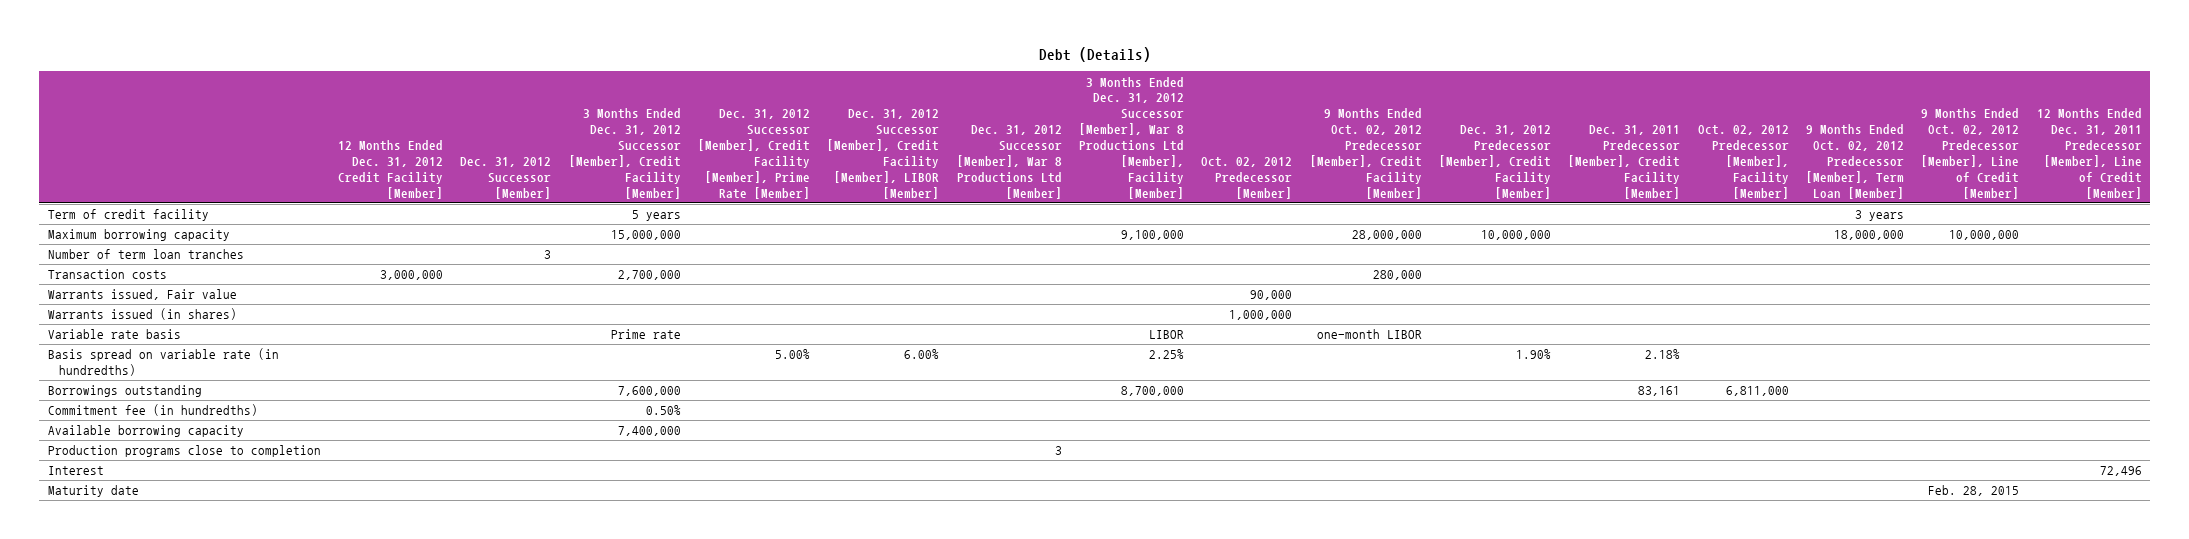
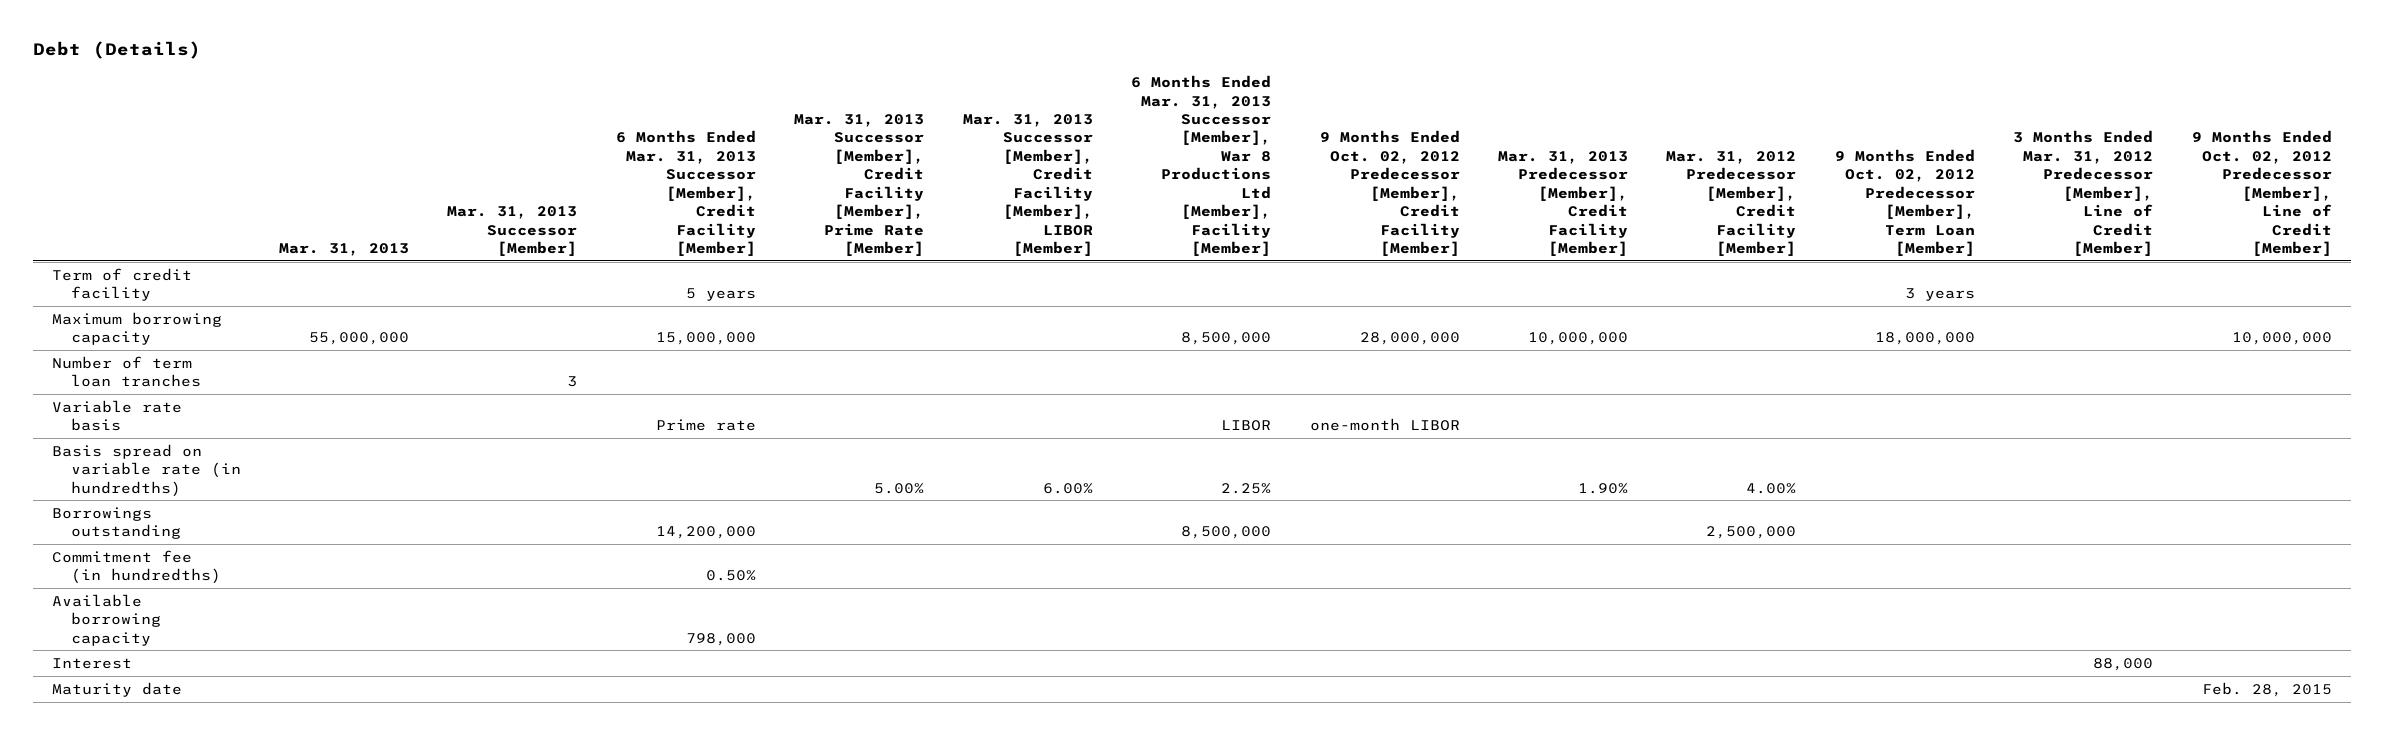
- | 12 Months Ended Dec. 31, 2012 Credit Facility [Member] | Dec. 31, 2012 Successor [Member] | 3 Months Ended Dec. 31, 2012 Successor [Member], Credit Facility [Member] | Dec. 31, 2012 Successor [Member], Credit Facility [Member], Prime Rate [Member] | Dec. 31, 2012 Successor [Member], Credit Facility [Member], LIBOR [Member] | Dec. 31, 2012 Successor [Member], War 8 Productions Ltd [Member] | 3 Months Ended Dec. 31, 2012 Successor [Member], War 8 Productions Ltd [Member], Facility [Member] | Oct. 02, 2012 Predecessor [Member] | 9 Months Ended Oct. 02, 2012 Predecessor [Member], Credit Facility [Member] | Dec. 31, 2012 Predecessor [Member], Credit Facility [Member] | Dec. 31, 2011 Predecessor [Member], Credit Facility [Member] | Oct. 02, 2012 Predecessor [Member], Facility [Member] | 9 Months Ended Oct. 02, 2012 Predecessor [Member], Term Loan [Member] | 9 Months Ended Oct. 02, 2012 Predecessor [Member], Line of Credit [Member] | 12 Months Ended Dec. 31, 2011 Predecessor [Member], Line of Credit [Member]
+ | Mar. 31, 2013 | Mar. 31, 2013 Successor [Member] | 6 Months Ended Mar. 31, 2013 Successor [Member], Credit Facility [Member] | Mar. 31, 2013 Successor [Member], Credit Facility [Member], Prime Rate [Member] | Mar. 31, 2013 Successor [Member], Credit Facility [Member], LIBOR [Member] | 6 Months Ended Mar. 31, 2013 Successor [Member], War 8 Productions Ltd [Member], Facility [Member] | 9 Months Ended Oct. 02, 2012 Predecessor [Member], Credit Facility [Member] | Mar. 31, 2013 Predecessor [Member], Credit Facility [Member] | Mar. 31, 2012 Predecessor [Member], Credit Facility [Member] | 9 Months Ended Oct. 02, 2012 Predecessor [Member], Term Loan [Member] | 3 Months Ended Mar. 31, 2012 Predecessor [Member], Line of Credit [Member] | 9 Months Ended Oct. 02, 2012 Predecessor [Member], Line of Credit [Member]
- Transaction costs | 3,000,000 | | 2,700,000 | | | | | | 280,000 | | | | | |
- Warrants issued, Fair value | | | | | | | | 90,000 | | | | | | |
- Warrants issued (in shares) | | | | | | | | 1,000,000 | | | | | | |
- Production programs close to completion | | | | | | 3 | | | | | | | | |

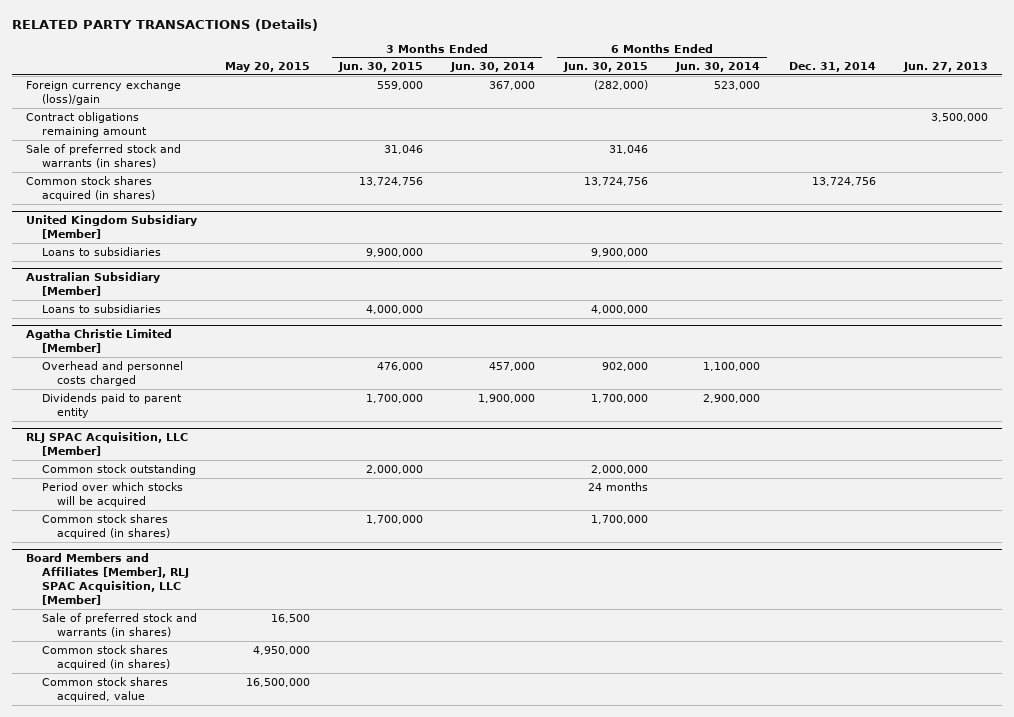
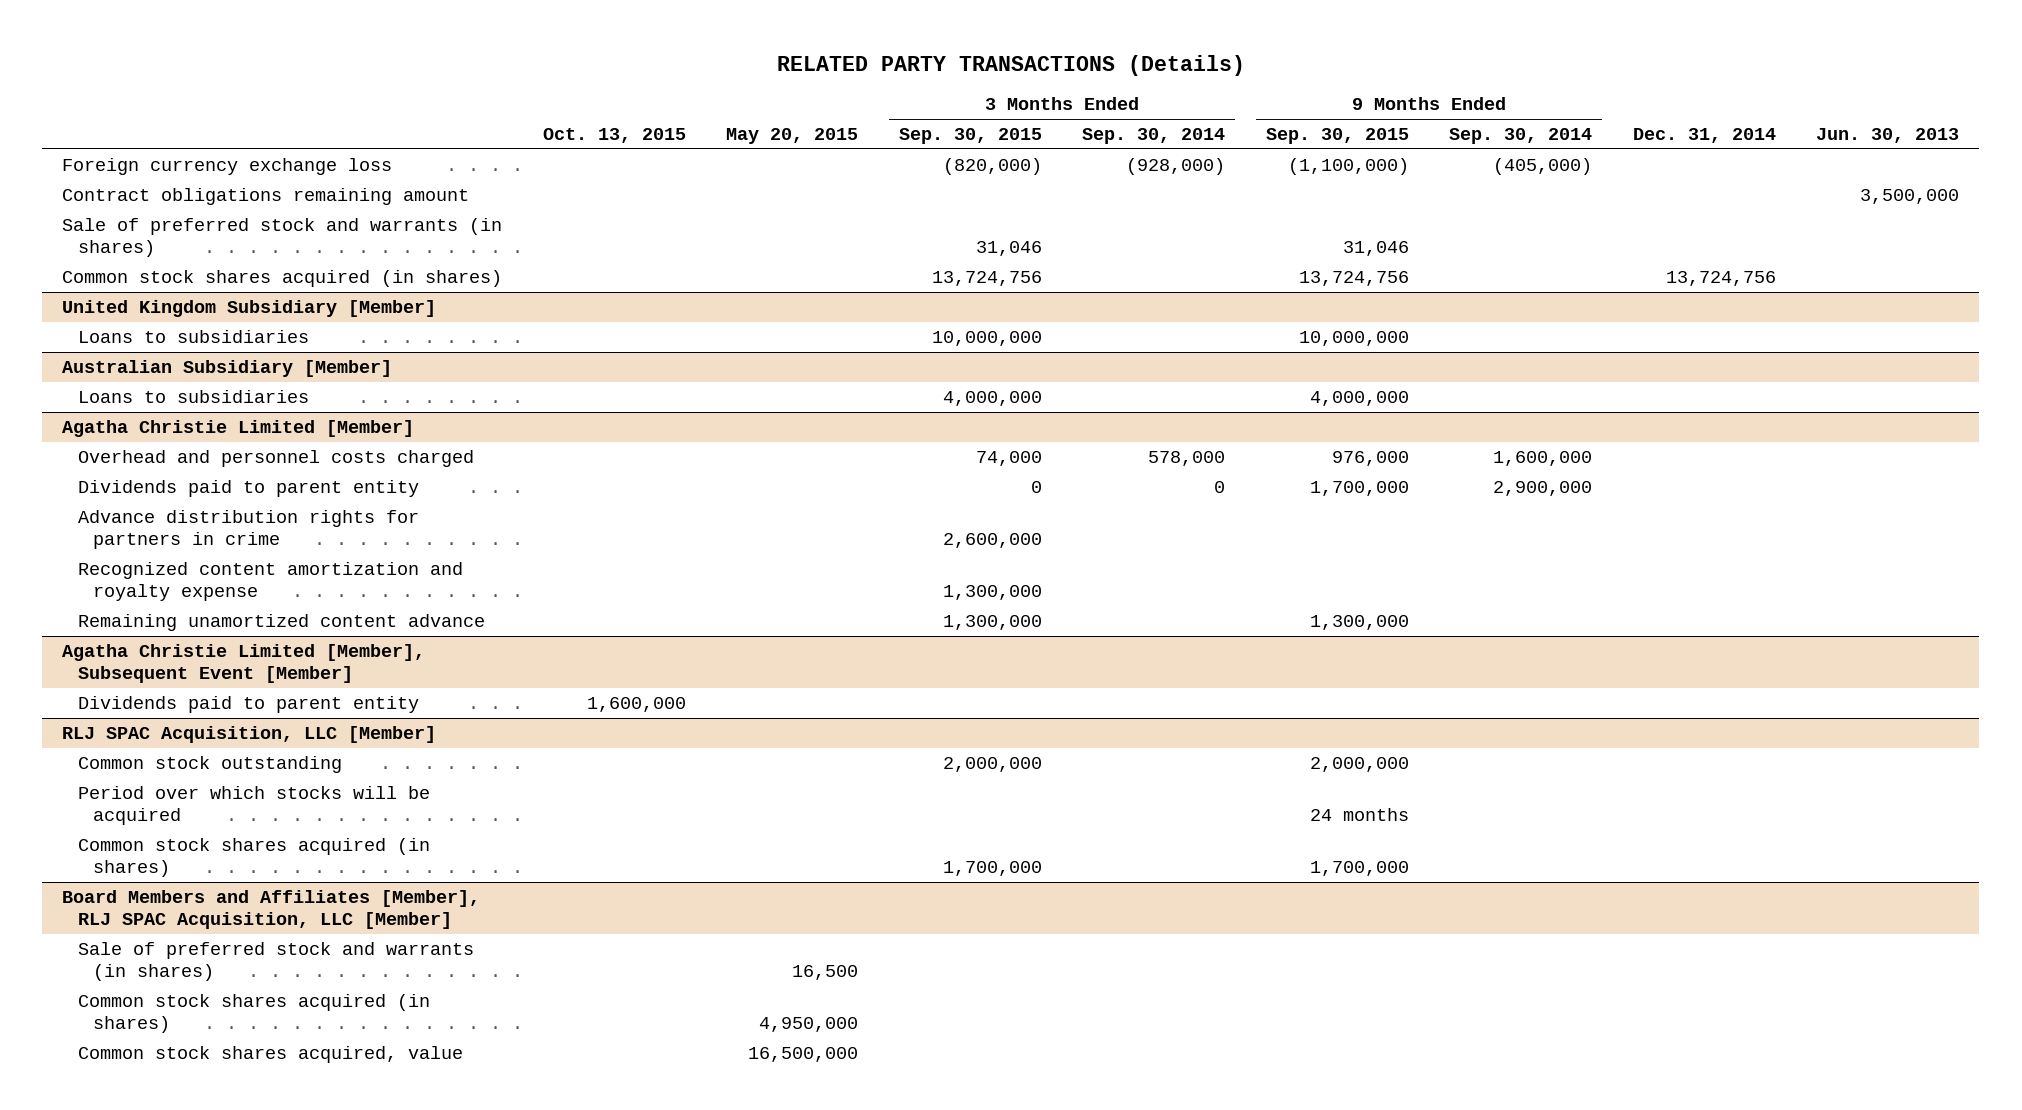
- | May 20, 2015 | 3 Months Ended Jun. 30, 2015 | 3 Months Ended Jun. 30, 2014 | 6 Months Ended Jun. 30, 2015 | 6 Months Ended Jun. 30, 2014 | Dec. 31, 2014 | Jun. 27, 2013
+ | Oct. 13, 2015 | May 20, 2015 | 3 Months Ended Sep. 30, 2015 | 3 Months Ended Sep. 30, 2014 | 9 Months Ended Sep. 30, 2015 | 9 Months Ended Sep. 30, 2014 | Dec. 31, 2014 | Jun. 30, 2013
- Foreign currency exchange (loss)/gain | | 559,000 | 367,000 | (282,000) | 523,000 | |
+ Foreign currency exchange loss | | | (820,000) | (928,000) | (1,100,000) | (405,000) | |
@ Agatha Christie Limited [Member]
+ Advance distribution rights for partners in crime | | | 2,600,000 | | | | |
+ Recognized content amortization and royalty expense | | | 1,300,000 | | | | |
+ Remaining unamortized content advance | | | 1,300,000 | | 1,300,000 | | |
+ Agatha Christie Limited [Member], Subsequent Event [Member]
+ Dividends paid to parent entity | 1,600,000 | | | | | | |

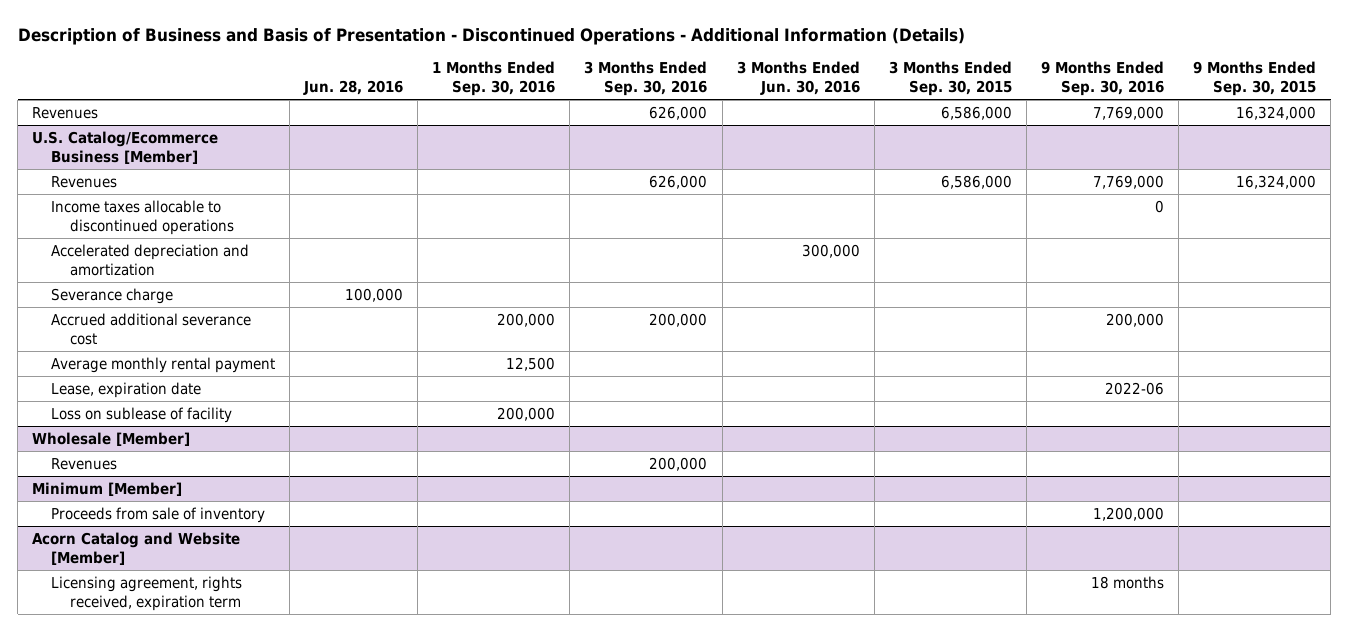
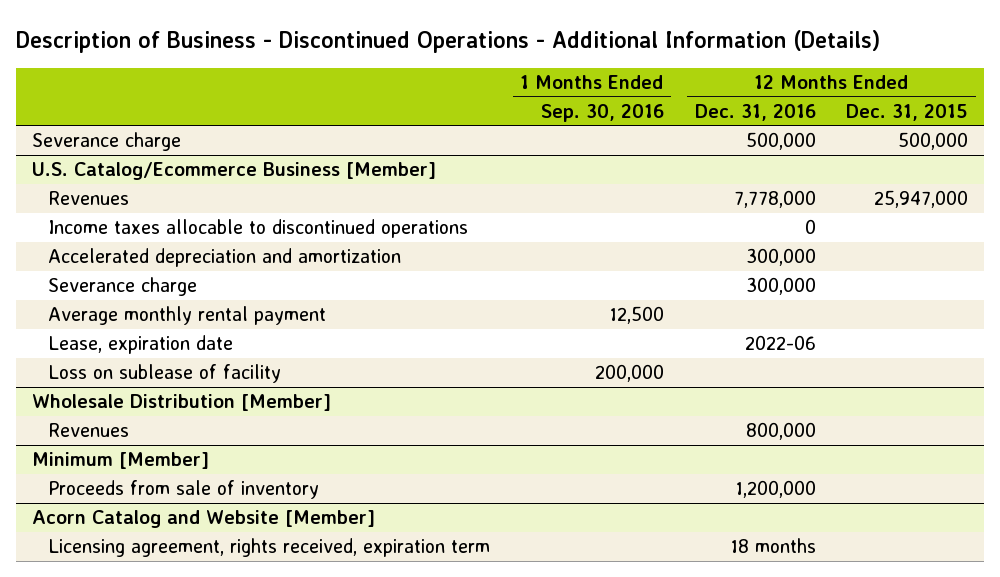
- Description of Business and Basis of Presentation - Discontinued Operations - Additional Information (Details)
+ Description of Business - Discontinued Operations - Additional Information (Details)
- | Jun. 28, 2016 | 1 Months Ended Sep. 30, 2016 | 3 Months Ended Sep. 30, 2016 | 3 Months Ended Jun. 30, 2016 | 3 Months Ended Sep. 30, 2015 | 9 Months Ended Sep. 30, 2016 | 9 Months Ended Sep. 30, 2015
+ | 1 Months Ended Sep. 30, 2016 | 12 Months Ended Dec. 31, 2016 | 12 Months Ended Dec. 31, 2015
- Revenues | | | 626,000 | | 6,586,000 | 7,769,000 | 16,324,000
+ Severance charge | | 500,000 | 500,000
@ U.S. Catalog/Ecommerce Business [Member]
- Accrued additional severance cost | | 200,000 | 200,000 | | | 200,000 |
- Wholesale [Member]
- Revenues | | | 200,000 | | | |
+ Wholesale Distribution [Member]
+ Revenues | | 800,000 |

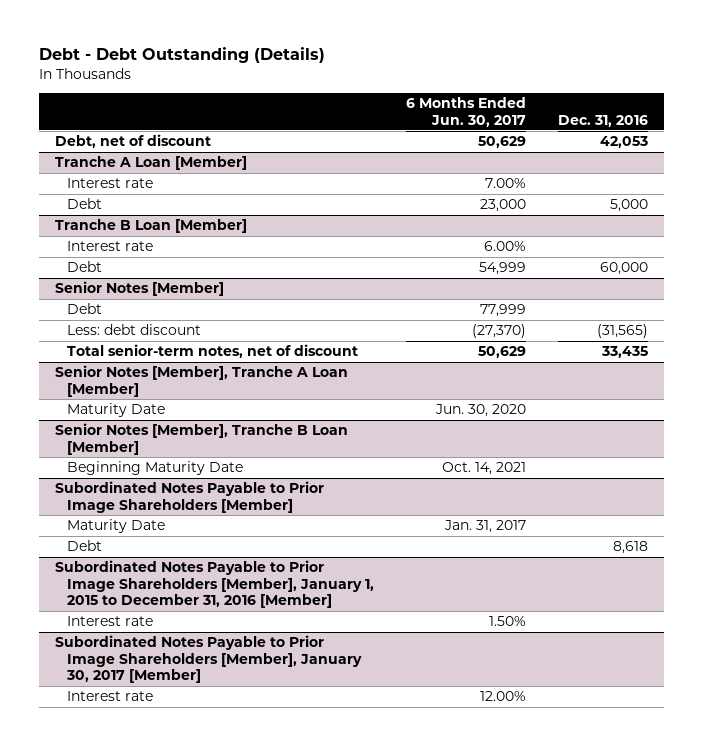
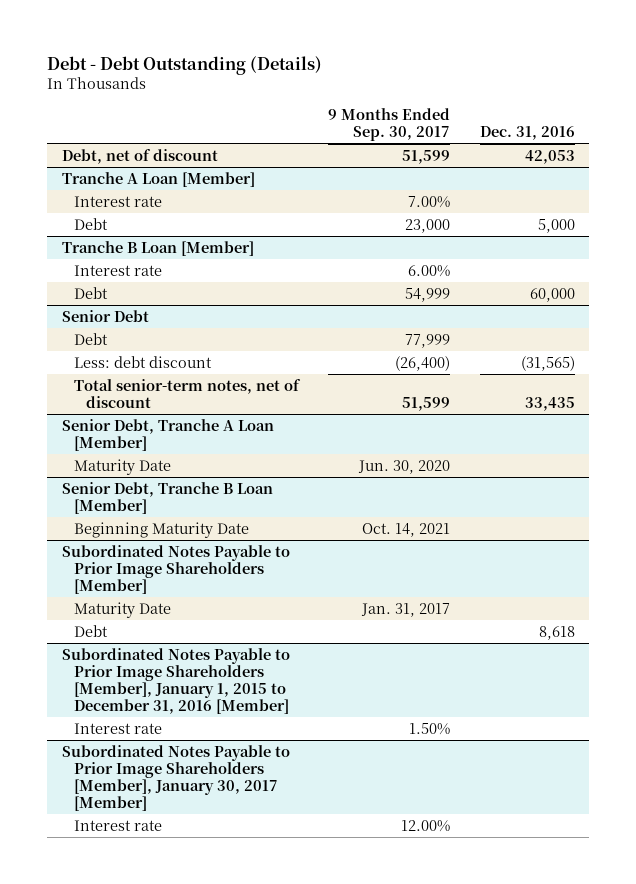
- | 6 Months Ended Jun. 30, 2017 | Dec. 31, 2016
+ | 9 Months Ended Sep. 30, 2017 | Dec. 31, 2016
- Senior Notes [Member]
+ Senior Debt
- Senior Notes [Member], Tranche A Loan [Member]
+ Senior Debt, Tranche A Loan [Member]
- Senior Notes [Member], Tranche B Loan [Member]
+ Senior Debt, Tranche B Loan [Member]

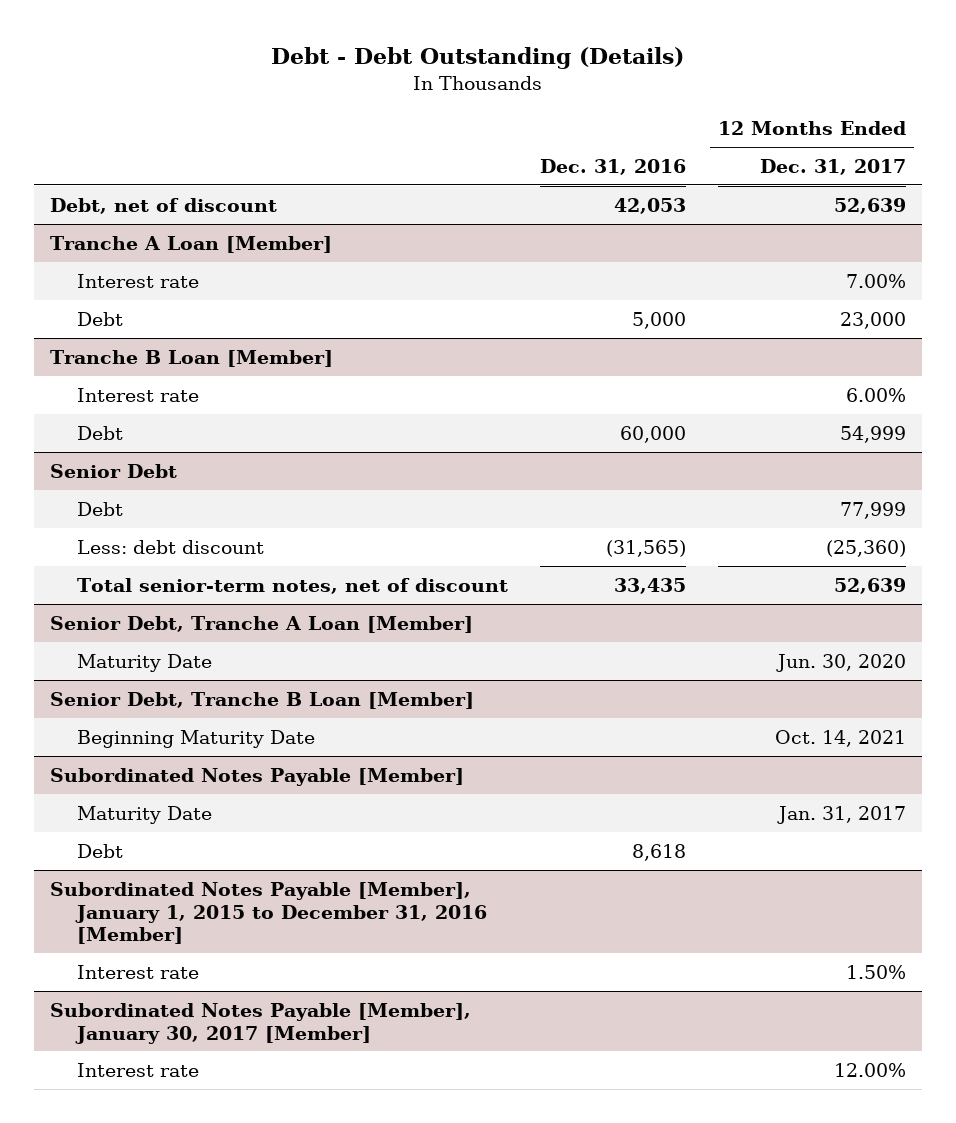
- | 9 Months Ended Sep. 30, 2017 | Dec. 31, 2016
+ | Dec. 31, 2016 | 12 Months Ended Dec. 31, 2017
- Subordinated Notes Payable to Prior Image Shareholders [Member]
+ Subordinated Notes Payable [Member]
- Subordinated Notes Payable to Prior Image Shareholders [Member], January 1, 2015 to December 31, 2016 [Member]
+ Subordinated Notes Payable [Member], January 1, 2015 to December 31, 2016 [Member]
- Subordinated Notes Payable to Prior Image Shareholders [Member], January 30, 2017 [Member]
+ Subordinated Notes Payable [Member], January 30, 2017 [Member]

